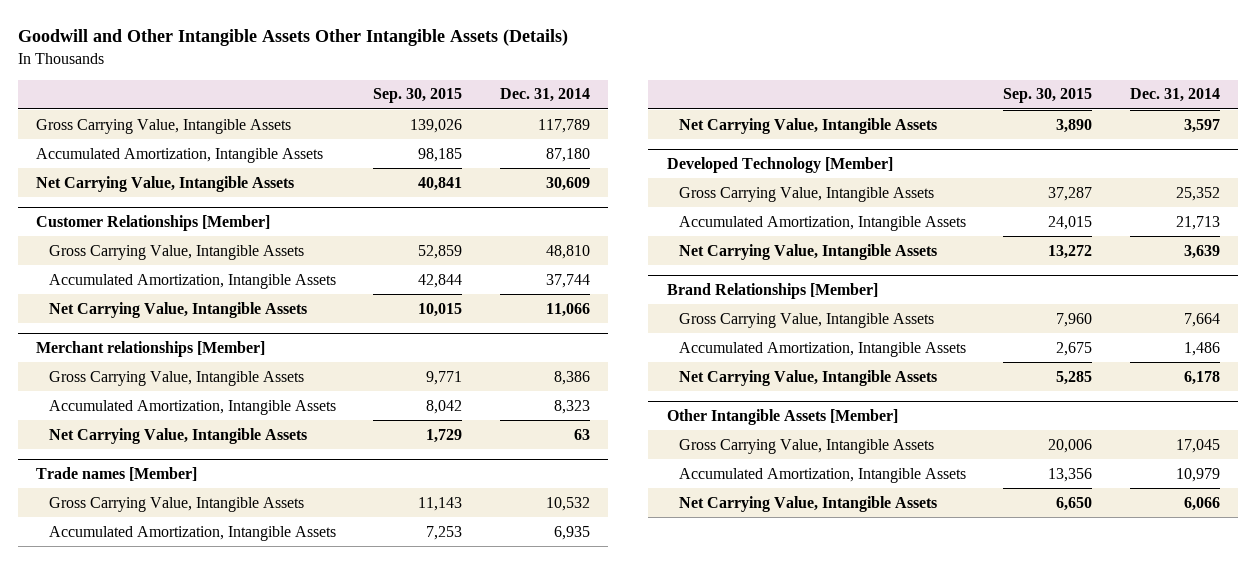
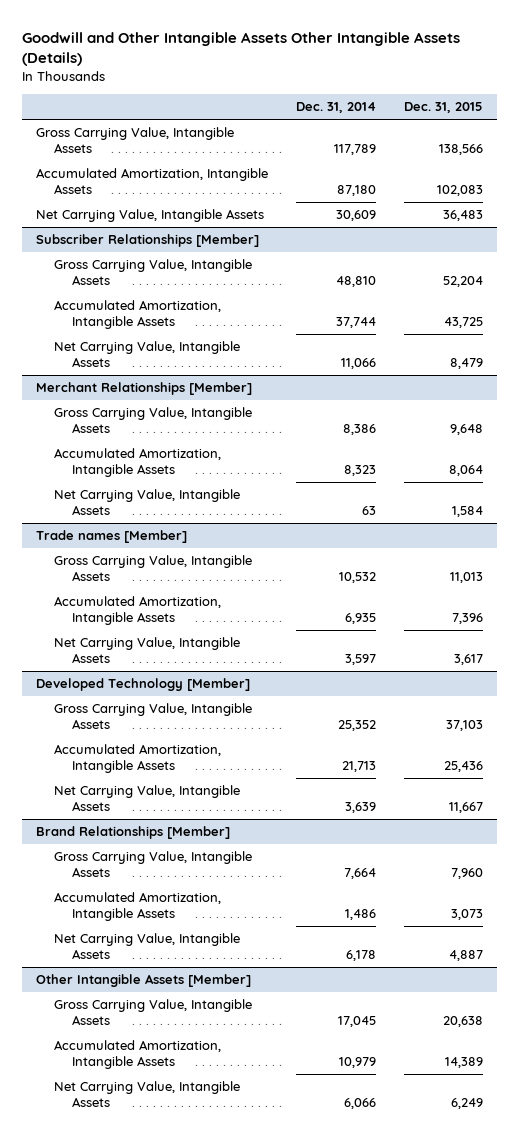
- | Sep. 30, 2015 | Dec. 31, 2014
+ | Dec. 31, 2014 | Dec. 31, 2015
- Customer Relationships [Member]
+ Subscriber Relationships [Member]
- Merchant relationships [Member]
+ Merchant Relationships [Member]

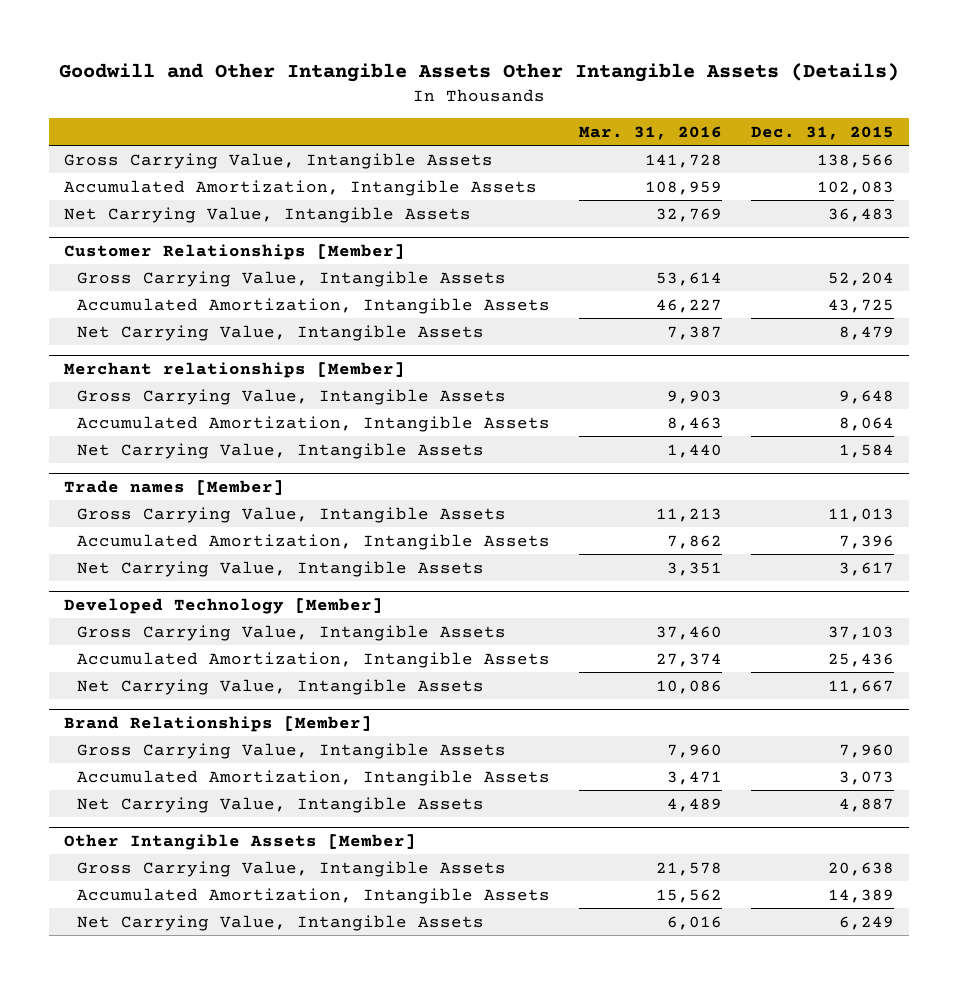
- | Dec. 31, 2014 | Dec. 31, 2015
+ | Mar. 31, 2016 | Dec. 31, 2015
- Subscriber Relationships [Member]
+ Customer Relationships [Member]
- Merchant Relationships [Member]
+ Merchant relationships [Member]

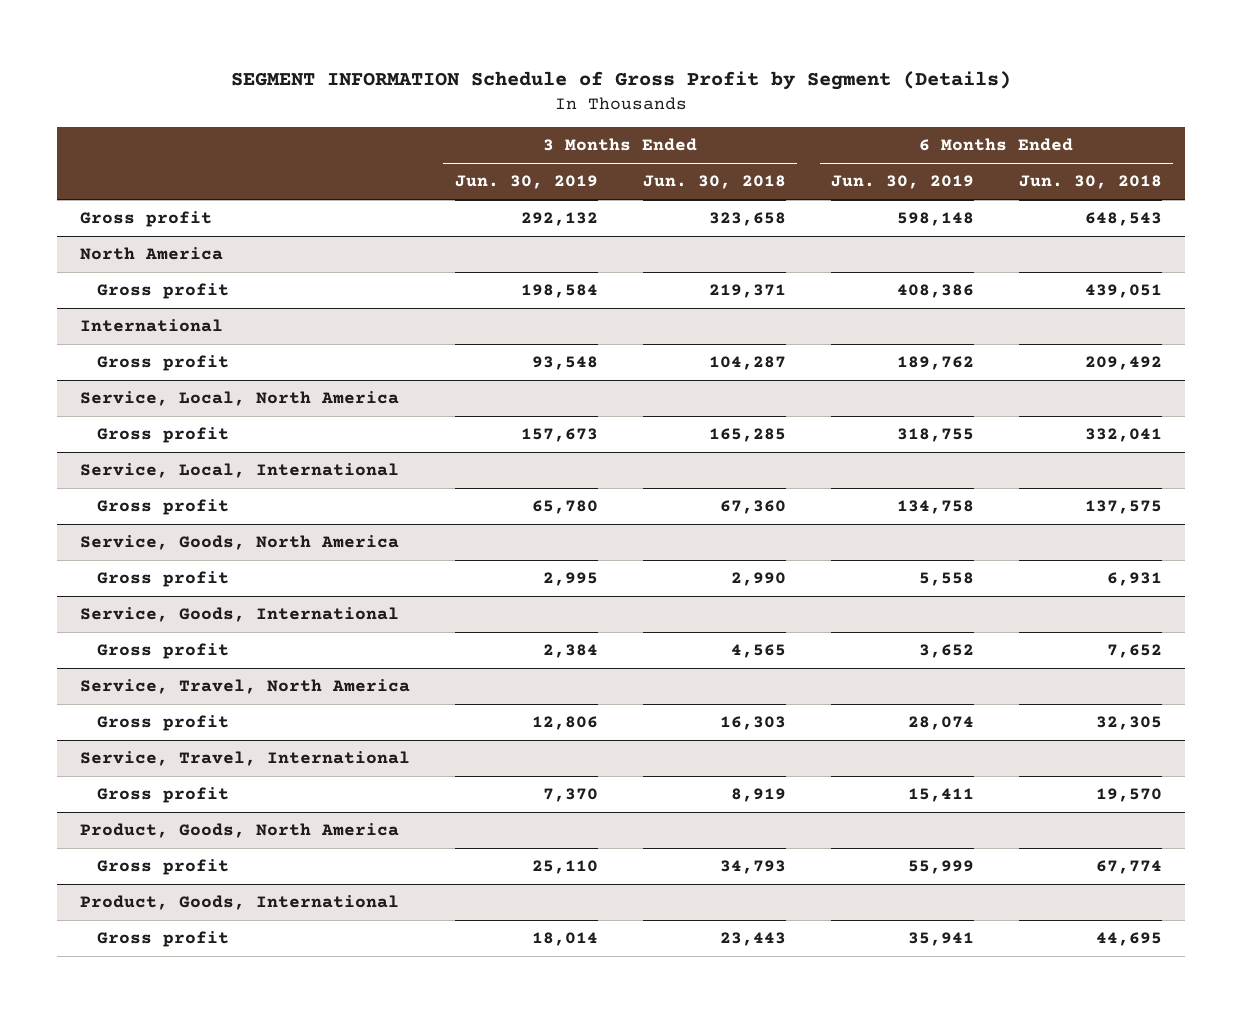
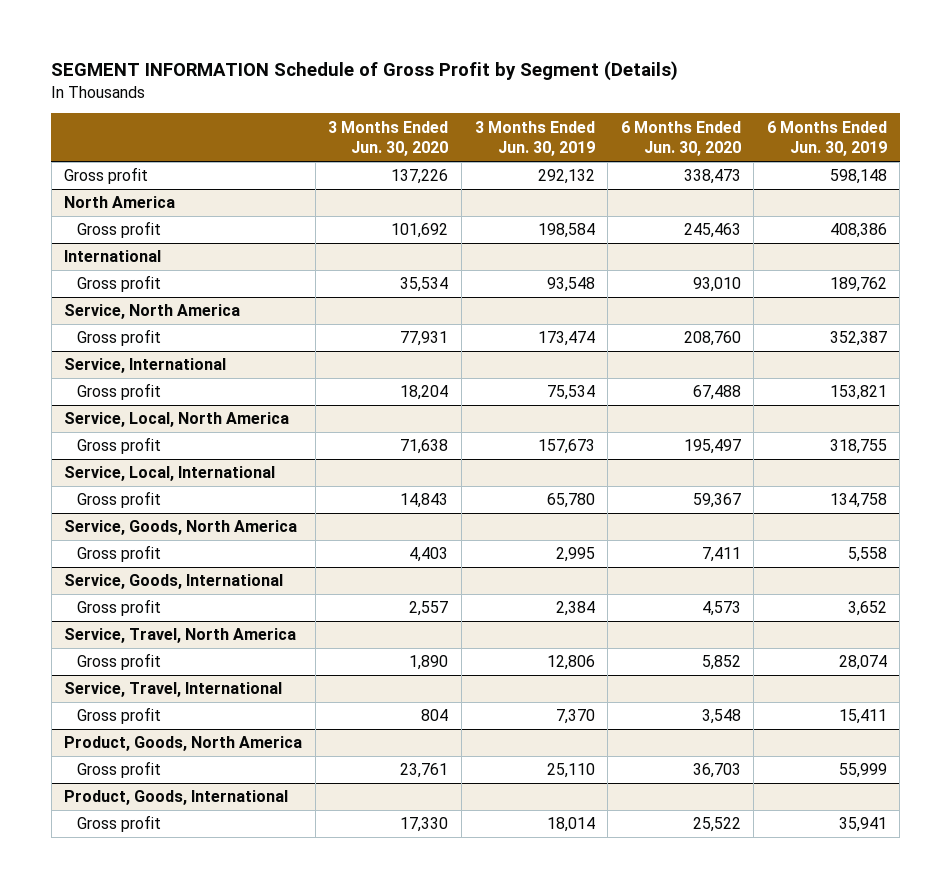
- | 3 Months Ended Jun. 30, 2019 | 3 Months Ended Jun. 30, 2018 | 6 Months Ended Jun. 30, 2019 | 6 Months Ended Jun. 30, 2018
+ | 3 Months Ended Jun. 30, 2020 | 3 Months Ended Jun. 30, 2019 | 6 Months Ended Jun. 30, 2020 | 6 Months Ended Jun. 30, 2019
+ Service, North America
+ Gross profit | 77,931 | 173,474 | 208,760 | 352,387
+ Service, International
+ Gross profit | 18,204 | 75,534 | 67,488 | 153,821

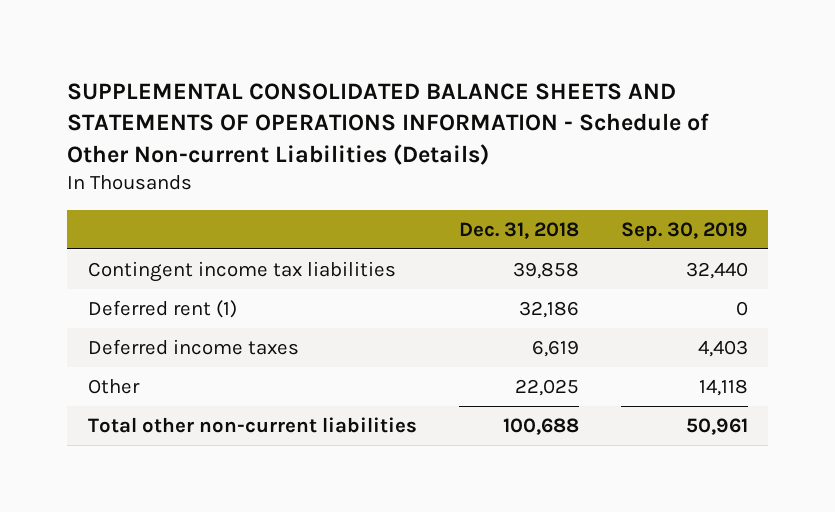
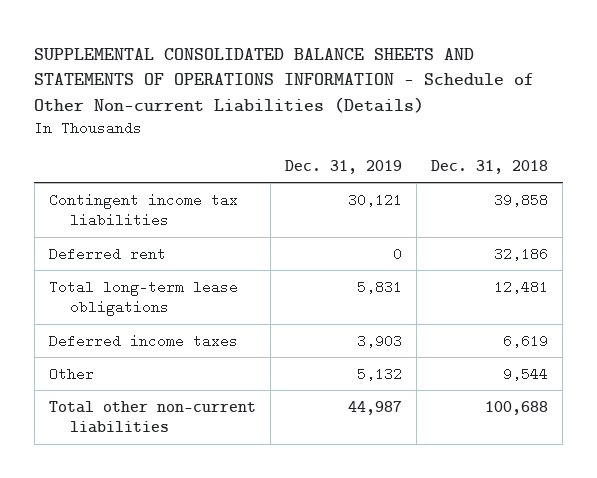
- | Dec. 31, 2018 | Sep. 30, 2019
+ | Dec. 31, 2019 | Dec. 31, 2018
- Deferred rent (1) | 32,186 | 0
+ Deferred rent | 0 | 32,186
+ Total long-term lease obligations | 5,831 | 12,481
- Other | 22,025 | 14,118
+ Other | 5,132 | 9,544

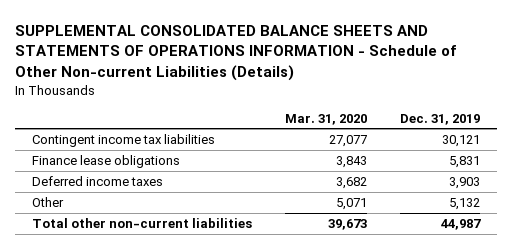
- | Dec. 31, 2019 | Dec. 31, 2018
+ | Mar. 31, 2020 | Dec. 31, 2019
- Deferred rent | 0 | 32,186
- Total long-term lease obligations | 5,831 | 12,481
+ Finance lease obligations | 3,843 | 5,831

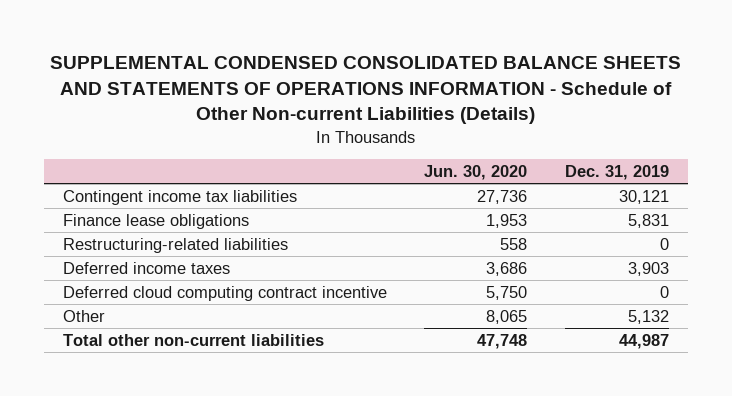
- SUPPLEMENTAL CONSOLIDATED BALANCE SHEETS AND STATEMENTS OF OPERATIONS INFORMATION - Schedule of Other Non-current Liabilities (Details)
+ SUPPLEMENTAL CONDENSED CONSOLIDATED BALANCE SHEETS AND STATEMENTS OF OPERATIONS INFORMATION - Schedule of Other Non-current Liabilities (Details)
- | Mar. 31, 2020 | Dec. 31, 2019
+ | Jun. 30, 2020 | Dec. 31, 2019
+ Restructuring-related liabilities | 558 | 0
+ Deferred cloud computing contract incentive | 5,750 | 0

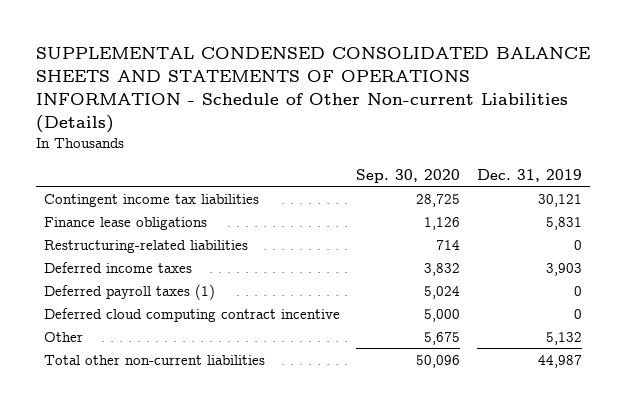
- | Jun. 30, 2020 | Dec. 31, 2019
+ | Sep. 30, 2020 | Dec. 31, 2019
+ Deferred payroll taxes (1) | 5,024 | 0

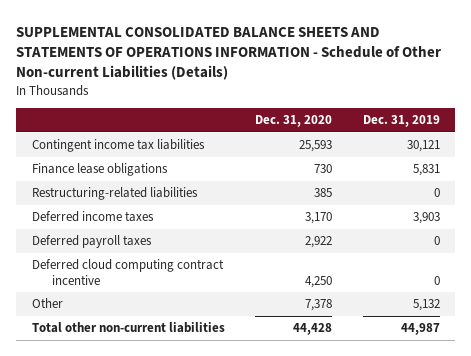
- SUPPLEMENTAL CONDENSED CONSOLIDATED BALANCE SHEETS AND STATEMENTS OF OPERATIONS INFORMATION - Schedule of Other Non-current Liabilities (Details)
+ SUPPLEMENTAL CONSOLIDATED BALANCE SHEETS AND STATEMENTS OF OPERATIONS INFORMATION - Schedule of Other Non-current Liabilities (Details)
- | Sep. 30, 2020 | Dec. 31, 2019
+ | Dec. 31, 2020 | Dec. 31, 2019
- Deferred payroll taxes (1) | 5,024 | 0
+ Deferred payroll taxes | 2,922 | 0

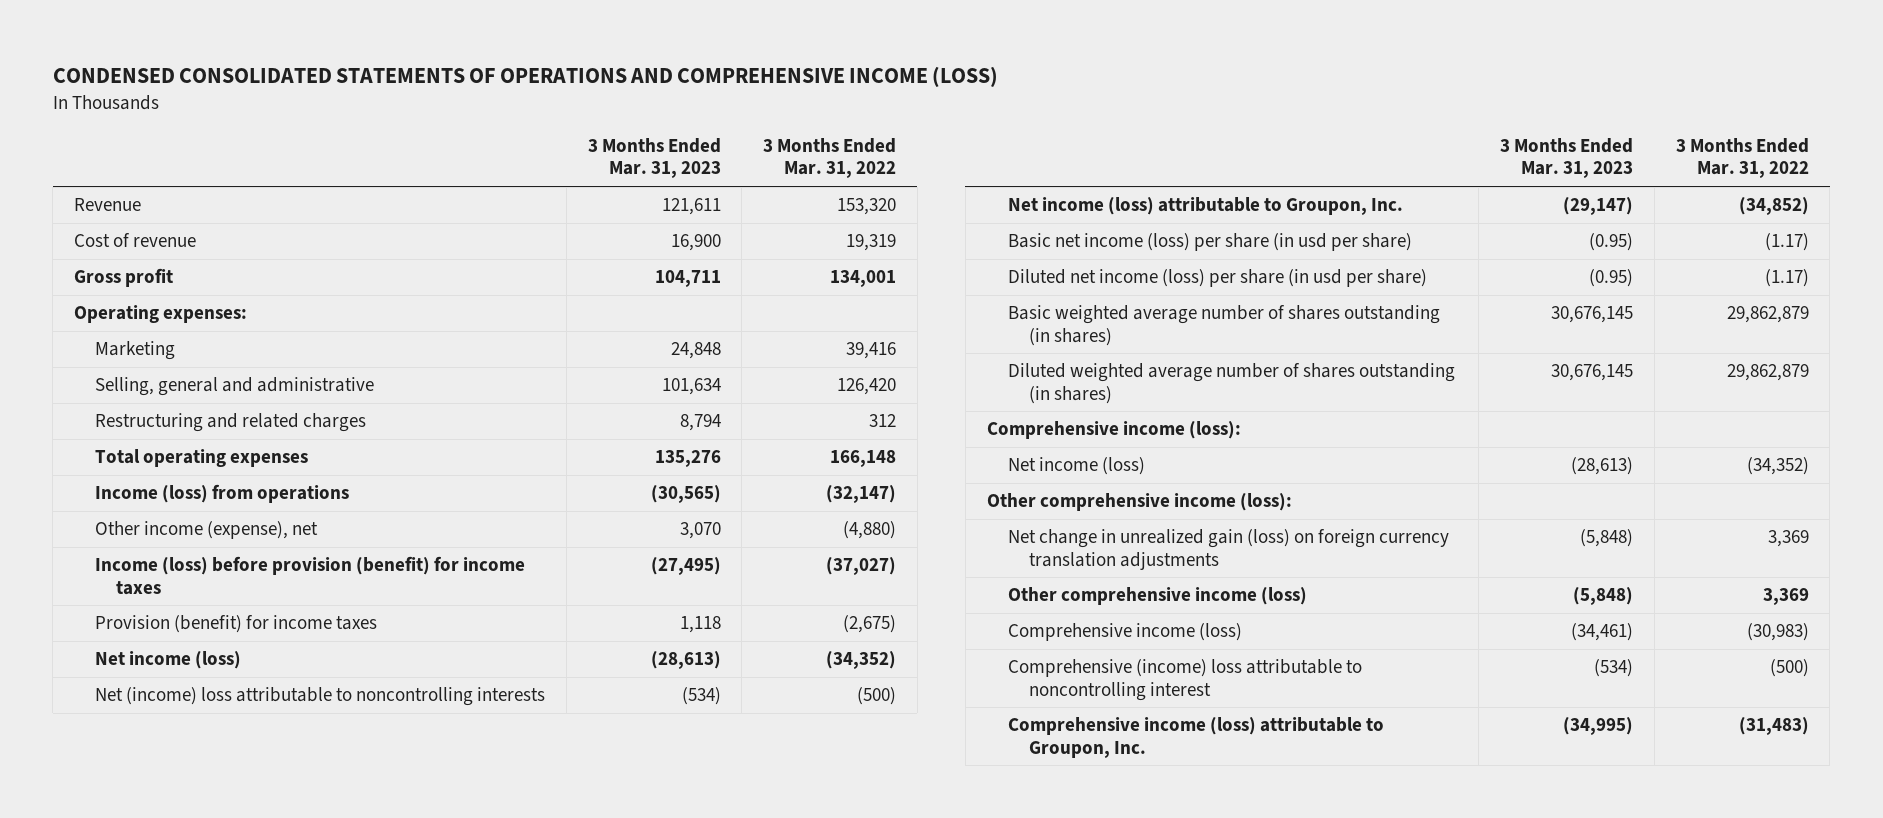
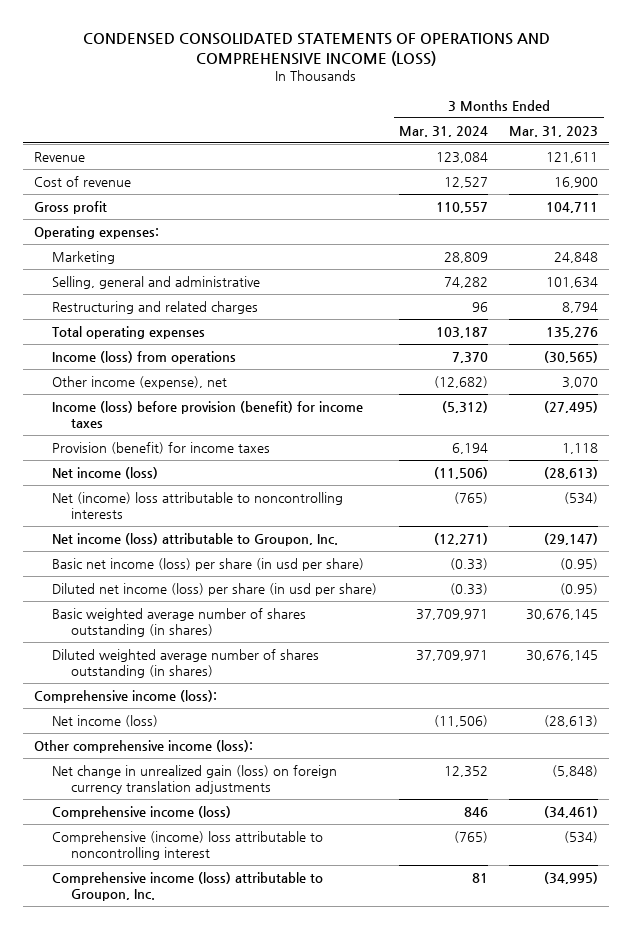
- | 3 Months Ended Mar. 31, 2023 | 3 Months Ended Mar. 31, 2022
+ | 3 Months Ended Mar. 31, 2024 | 3 Months Ended Mar. 31, 2023
- Other comprehensive income (loss) | (5,848) | 3,369

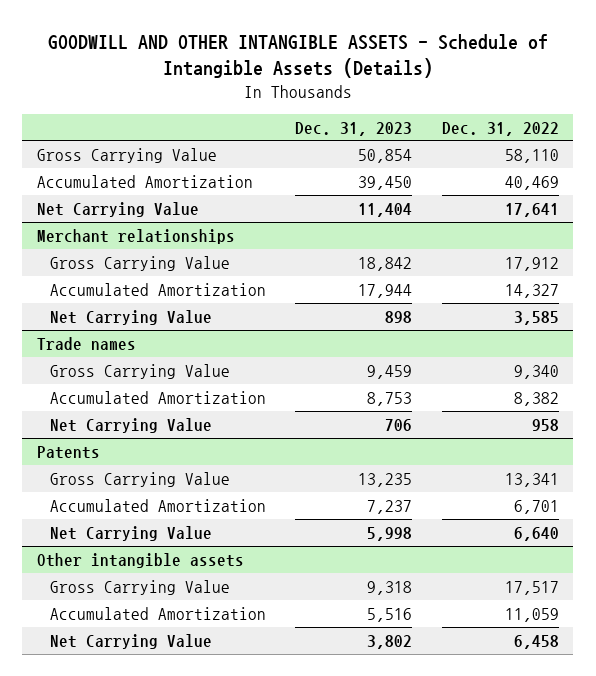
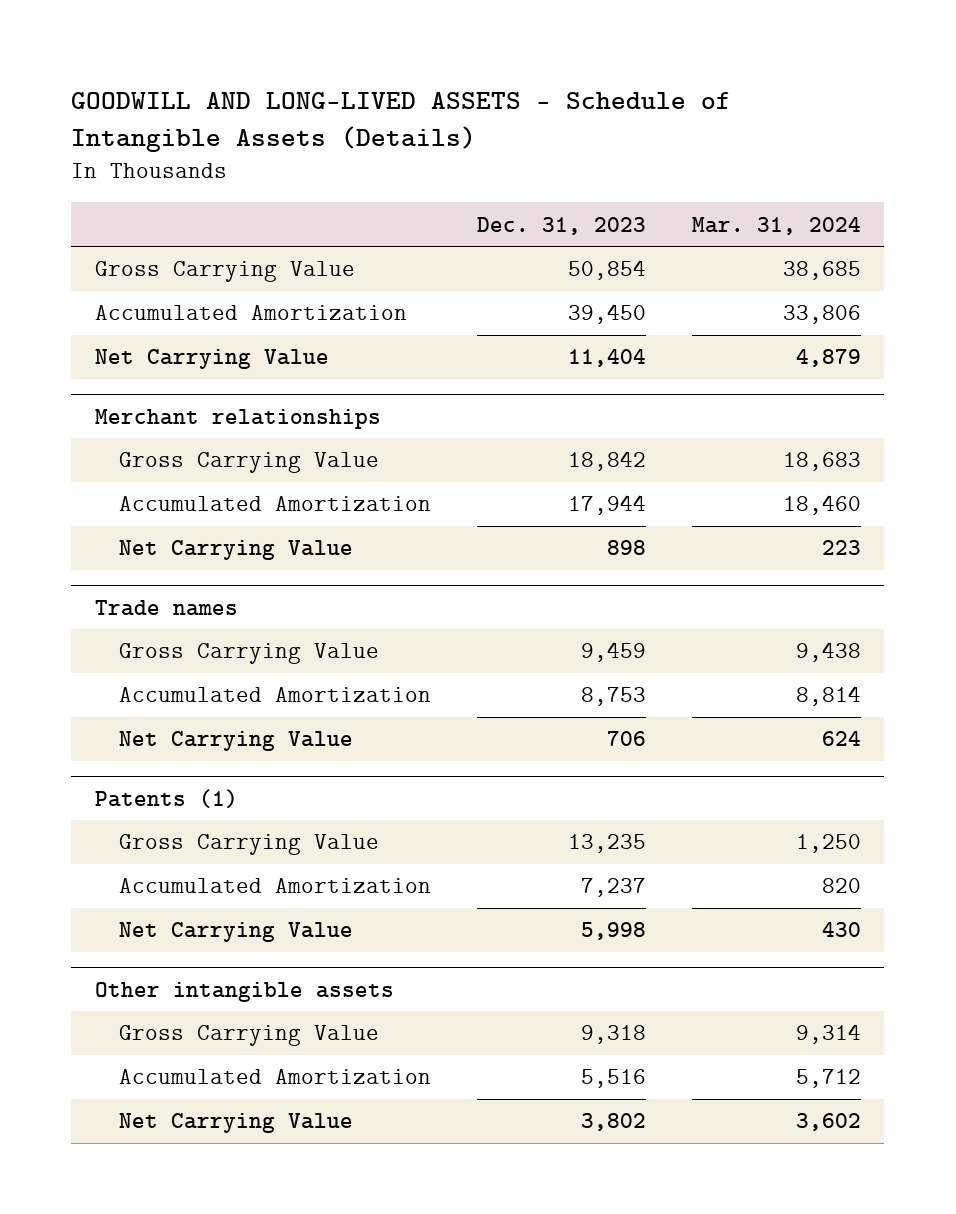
- GOODWILL AND OTHER INTANGIBLE ASSETS - Schedule of Intangible Assets (Details)
+ GOODWILL AND LONG-LIVED ASSETS - Schedule of Intangible Assets (Details)
- | Dec. 31, 2023 | Dec. 31, 2022
+ | Dec. 31, 2023 | Mar. 31, 2024
- Patents
+ Patents (1)

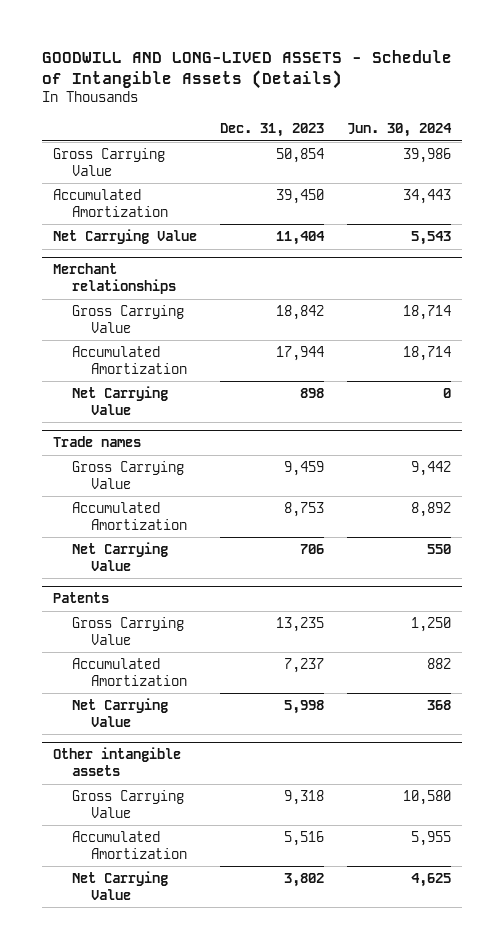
- | Dec. 31, 2023 | Mar. 31, 2024
+ | Dec. 31, 2023 | Jun. 30, 2024
- Patents (1)
+ Patents

